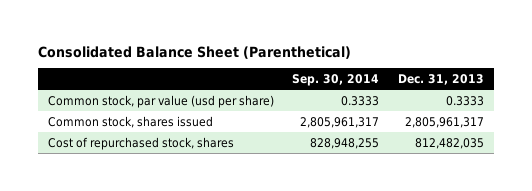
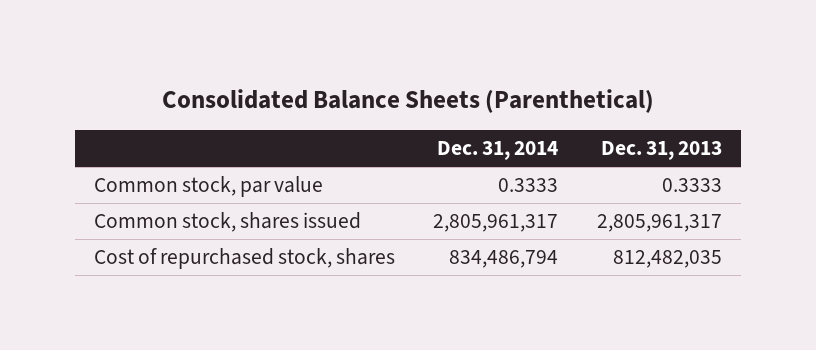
- Consolidated Balance Sheet (Parenthetical)
+ Consolidated Balance Sheets (Parenthetical)
- | Sep. 30, 2014 | Dec. 31, 2013
+ | Dec. 31, 2014 | Dec. 31, 2013
- Common stock, par value (usd per share) | 0.3333 | 0.3333
+ Common stock, par value | 0.3333 | 0.3333

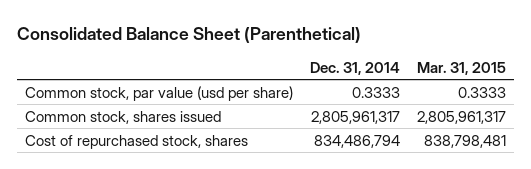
- Consolidated Balance Sheets (Parenthetical)
+ Consolidated Balance Sheet (Parenthetical)
- | Dec. 31, 2014 | Dec. 31, 2013
+ | Dec. 31, 2014 | Mar. 31, 2015
- Common stock, par value | 0.3333 | 0.3333
+ Common stock, par value (usd per share) | 0.3333 | 0.3333

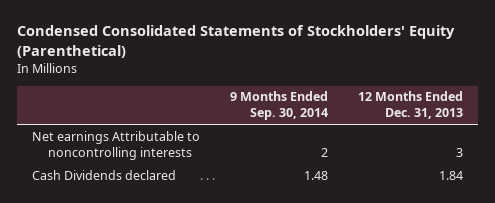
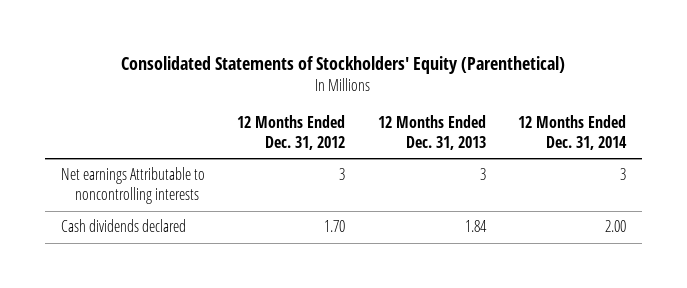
- Condensed Consolidated Statements of Stockholders' Equity (Parenthetical)
+ Consolidated Statements of Stockholders' Equity (Parenthetical)
- | 9 Months Ended Sep. 30, 2014 | 12 Months Ended Dec. 31, 2013
+ | 12 Months Ended Dec. 31, 2012 | 12 Months Ended Dec. 31, 2013 | 12 Months Ended Dec. 31, 2014
- Cash Dividends declared | 1.48 | 1.84
+ Cash dividends declared | 1.70 | 1.84 | 2.00

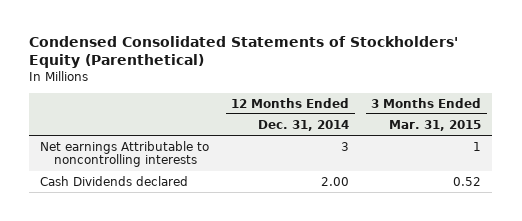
- Consolidated Statements of Stockholders' Equity (Parenthetical)
+ Condensed Consolidated Statements of Stockholders' Equity (Parenthetical)
- | 12 Months Ended Dec. 31, 2012 | 12 Months Ended Dec. 31, 2013 | 12 Months Ended Dec. 31, 2014
+ | 12 Months Ended Dec. 31, 2014 | 3 Months Ended Mar. 31, 2015
- Cash dividends declared | 1.70 | 1.84 | 2.00
+ Cash Dividends declared | 2.00 | 0.52

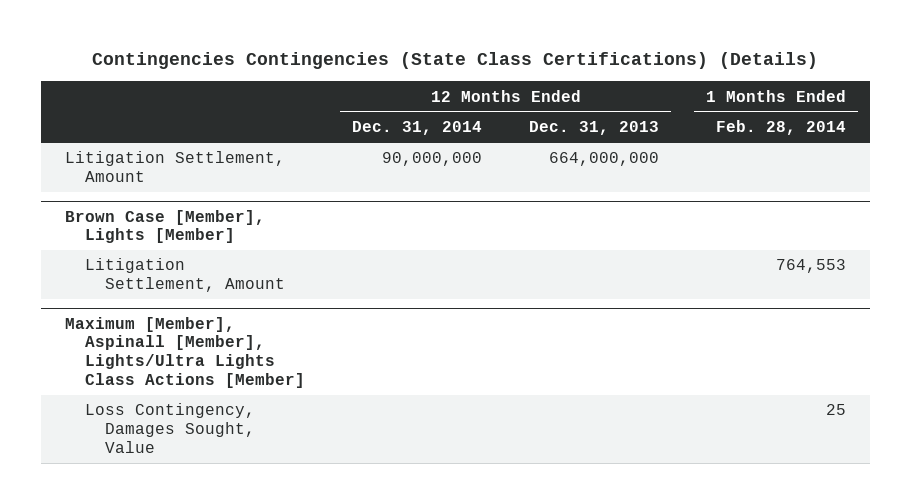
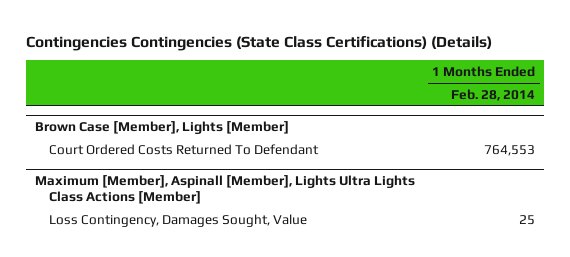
- | 12 Months Ended Dec. 31, 2014 | 12 Months Ended Dec. 31, 2013 | 1 Months Ended Feb. 28, 2014
+ | 1 Months Ended Feb. 28, 2014
- Litigation Settlement, Amount | 90,000,000 | 664,000,000 |
@ Brown Case [Member], Lights [Member]
- Litigation Settlement, Amount | | | 764,553
- Maximum [Member], Aspinall [Member], Lights/Ultra Lights Class Actions [Member]
@ Brown Case [Member], Lights [Member]
+ Court Ordered Costs Returned To Defendant | 764,553
+ Maximum [Member], Aspinall [Member], Lights Ultra Lights Class Actions [Member]

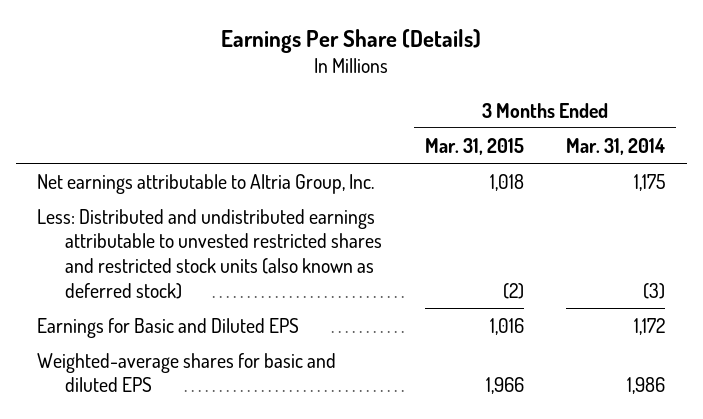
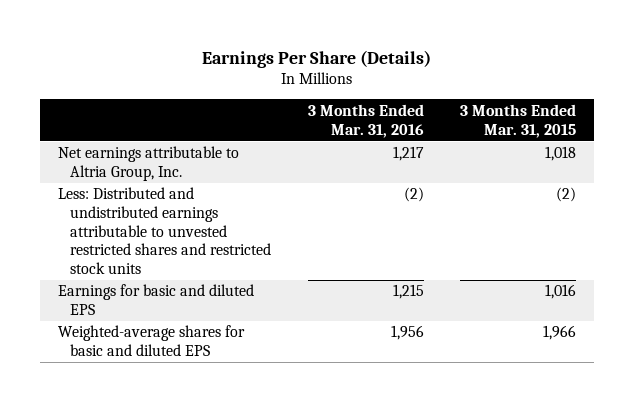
- | 3 Months Ended Mar. 31, 2015 | 3 Months Ended Mar. 31, 2014
+ | 3 Months Ended Mar. 31, 2016 | 3 Months Ended Mar. 31, 2015
- Less: Distributed and undistributed earnings attributable to unvested restricted shares and restricted stock units (also known as deferred stock) | (2) | (3)
- Earnings for Basic and Diluted EPS | 1,016 | 1,172
+ Less: Distributed and undistributed earnings attributable to unvested restricted shares and restricted stock units | (2) | (2)
+ Earnings for basic and diluted EPS | 1,215 | 1,016

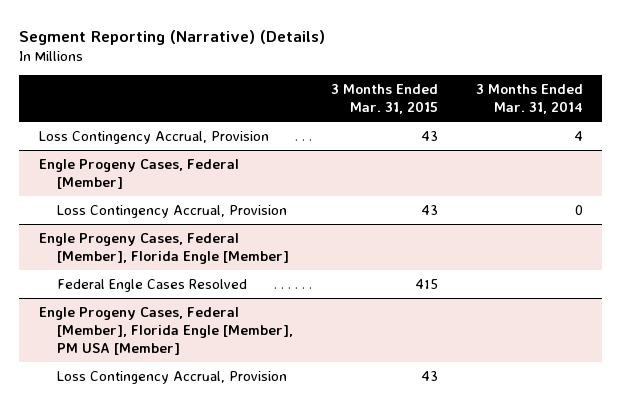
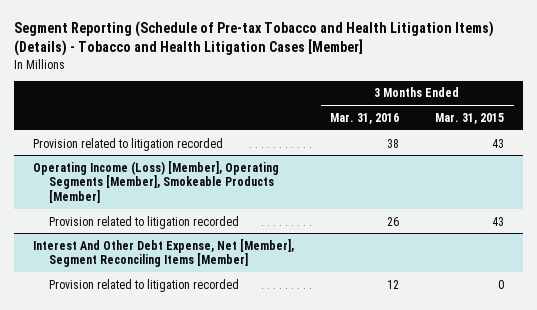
- Segment Reporting (Narrative) (Details)
+ Segment Reporting (Schedule of Pre-tax Tobacco and Health Litigation Items) (Details) - Tobacco and Health Litigation Cases [Member]
- | 3 Months Ended Mar. 31, 2015 | 3 Months Ended Mar. 31, 2014
+ | 3 Months Ended Mar. 31, 2016 | 3 Months Ended Mar. 31, 2015
- Loss Contingency Accrual, Provision | 43 | 4
- Engle Progeny Cases, Federal [Member]
- Loss Contingency Accrual, Provision | 43 | 0
- Engle Progeny Cases, Federal [Member], Florida Engle [Member]
- Federal Engle Cases Resolved | 415 |
- Engle Progeny Cases, Federal [Member], Florida Engle [Member], PM USA [Member]
- Loss Contingency Accrual, Provision | 43 |
+ Provision related to litigation recorded | 38 | 43
+ Operating Income (Loss) [Member], Operating Segments [Member], Smokeable Products [Member]
+ Provision related to litigation recorded | 26 | 43
+ Interest And Other Debt Expense, Net [Member], Segment Reconciling Items [Member]
+ Provision related to litigation recorded | 12 | 0

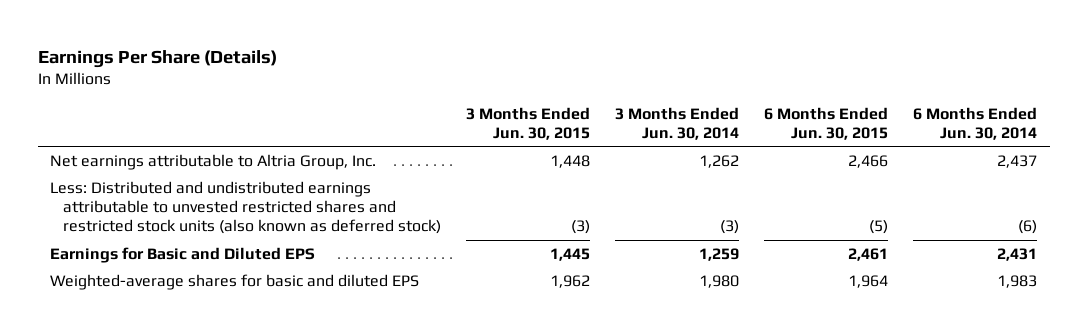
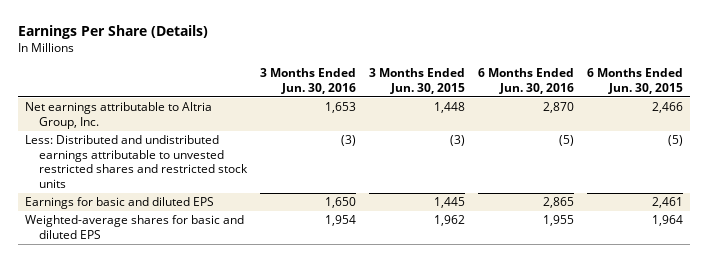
- | 3 Months Ended Jun. 30, 2015 | 3 Months Ended Jun. 30, 2014 | 6 Months Ended Jun. 30, 2015 | 6 Months Ended Jun. 30, 2014
+ | 3 Months Ended Jun. 30, 2016 | 3 Months Ended Jun. 30, 2015 | 6 Months Ended Jun. 30, 2016 | 6 Months Ended Jun. 30, 2015
- Less: Distributed and undistributed earnings attributable to unvested restricted shares and restricted stock units (also known as deferred stock) | (3) | (3) | (5) | (6)
- Earnings for Basic and Diluted EPS | 1,445 | 1,259 | 2,461 | 2,431
+ Less: Distributed and undistributed earnings attributable to unvested restricted shares and restricted stock units | (3) | (3) | (5) | (5)
+ Earnings for basic and diluted EPS | 1,650 | 1,445 | 2,865 | 2,461

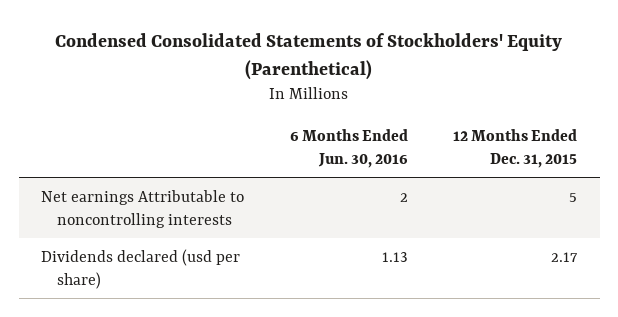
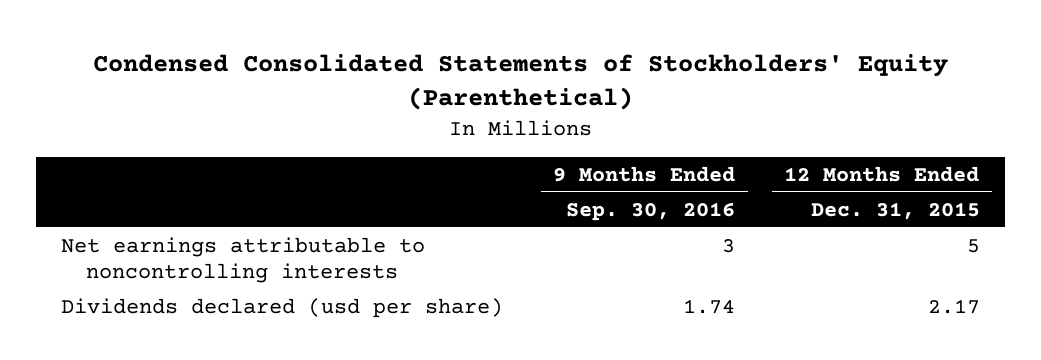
- | 6 Months Ended Jun. 30, 2016 | 12 Months Ended Dec. 31, 2015
+ | 9 Months Ended Sep. 30, 2016 | 12 Months Ended Dec. 31, 2015
- Net earnings Attributable to noncontrolling interests | 2 | 5
+ Net earnings attributable to noncontrolling interests | 3 | 5

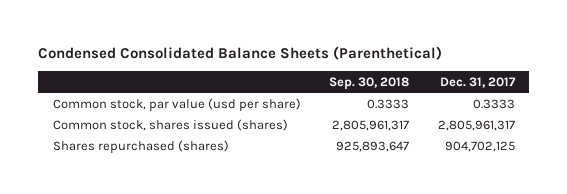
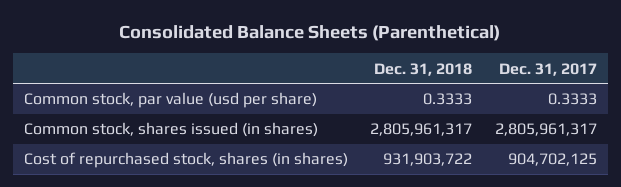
- Condensed Consolidated Balance Sheets (Parenthetical)
+ Consolidated Balance Sheets (Parenthetical)
- | Sep. 30, 2018 | Dec. 31, 2017
+ | Dec. 31, 2018 | Dec. 31, 2017
- Common stock, shares issued (shares) | 2,805,961,317 | 2,805,961,317
- Shares repurchased (shares) | 925,893,647 | 904,702,125
+ Common stock, shares issued (in shares) | 2,805,961,317 | 2,805,961,317
+ Cost of repurchased stock, shares (in shares) | 931,903,722 | 904,702,125

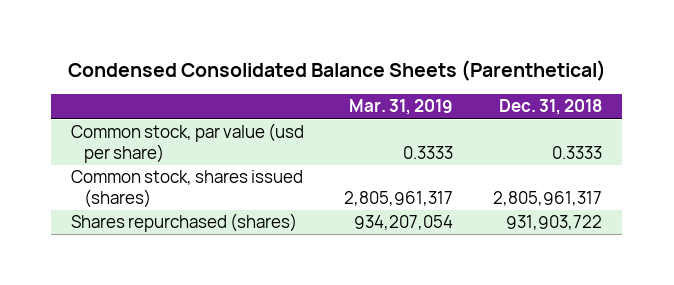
- Consolidated Balance Sheets (Parenthetical)
+ Condensed Consolidated Balance Sheets (Parenthetical)
- | Dec. 31, 2018 | Dec. 31, 2017
+ | Mar. 31, 2019 | Dec. 31, 2018
- Common stock, shares issued (in shares) | 2,805,961,317 | 2,805,961,317
- Cost of repurchased stock, shares (in shares) | 931,903,722 | 904,702,125
+ Common stock, shares issued (shares) | 2,805,961,317 | 2,805,961,317
+ Shares repurchased (shares) | 934,207,054 | 931,903,722

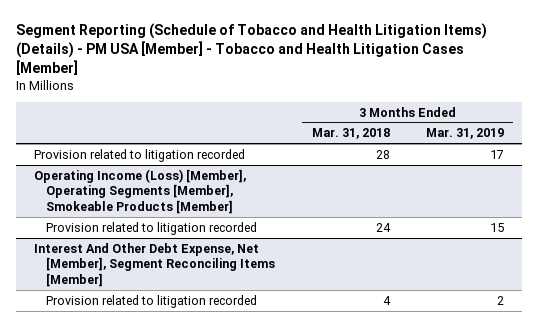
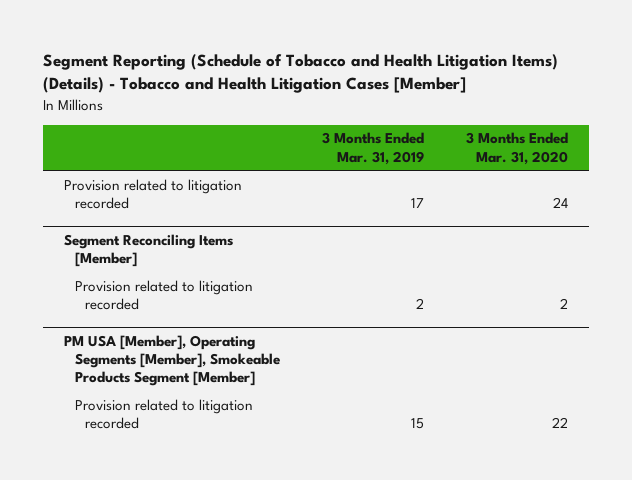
- Segment Reporting (Schedule of Tobacco and Health Litigation Items) (Details) - PM USA [Member] - Tobacco and Health Litigation Cases [Member]
+ Segment Reporting (Schedule of Tobacco and Health Litigation Items) (Details) - Tobacco and Health Litigation Cases [Member]
- | 3 Months Ended Mar. 31, 2018 | 3 Months Ended Mar. 31, 2019
+ | 3 Months Ended Mar. 31, 2019 | 3 Months Ended Mar. 31, 2020
- Operating Income (Loss) [Member], Operating Segments [Member], Smokeable Products [Member]
- Provision related to litigation recorded | 24 | 15
- Interest And Other Debt Expense, Net [Member], Segment Reconciling Items [Member]
+ Segment Reconciling Items [Member]
+ PM USA [Member], Operating Segments [Member], Smokeable Products Segment [Member]
+ Provision related to litigation recorded | 15 | 22

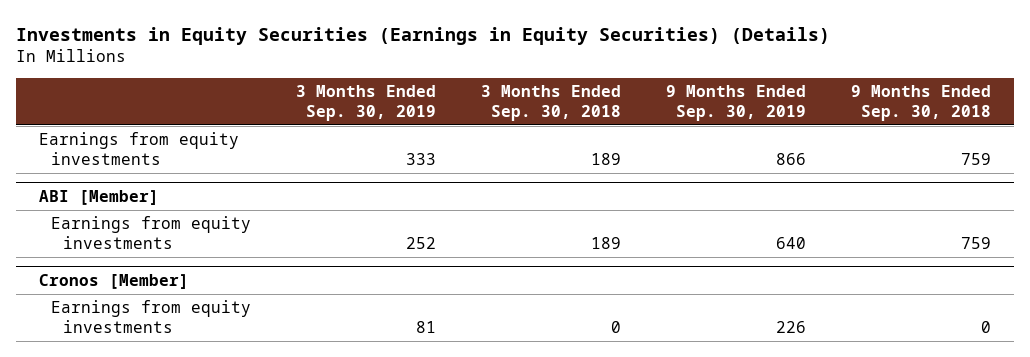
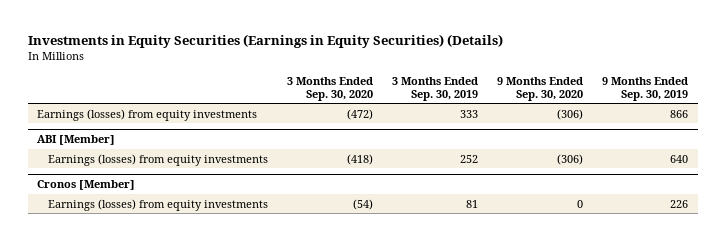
- | 3 Months Ended Sep. 30, 2019 | 3 Months Ended Sep. 30, 2018 | 9 Months Ended Sep. 30, 2019 | 9 Months Ended Sep. 30, 2018
+ | 3 Months Ended Sep. 30, 2020 | 3 Months Ended Sep. 30, 2019 | 9 Months Ended Sep. 30, 2020 | 9 Months Ended Sep. 30, 2019
- Earnings from equity investments | 333 | 189 | 866 | 759
+ Earnings (losses) from equity investments | (472) | 333 | (306) | 866
@ ABI [Member]
- Earnings from equity investments | 252 | 189 | 640 | 759
+ Earnings (losses) from equity investments | (418) | 252 | (306) | 640
@ Cronos [Member]
- Earnings from equity investments | 81 | 0 | 226 | 0
+ Earnings (losses) from equity investments | (54) | 81 | 0 | 226

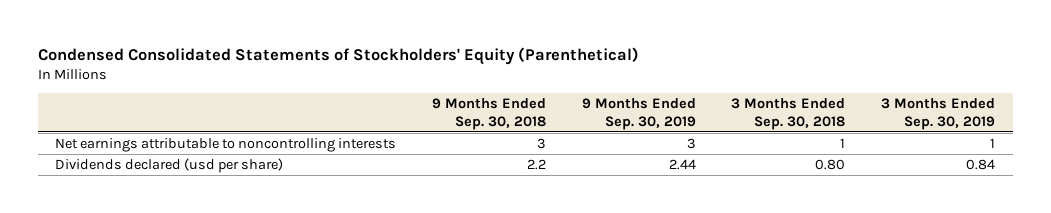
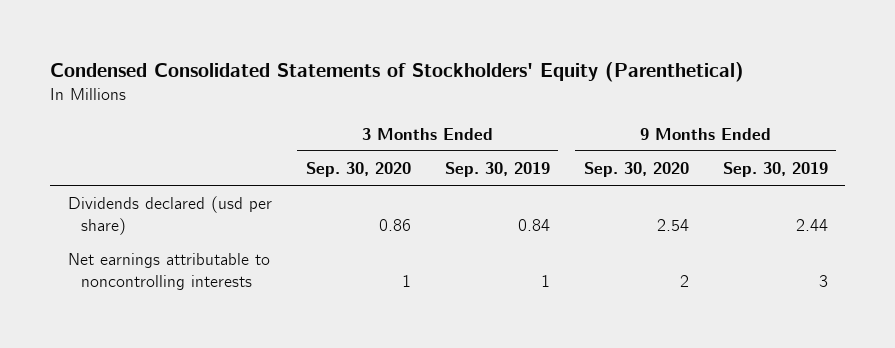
- | 9 Months Ended Sep. 30, 2018 | 9 Months Ended Sep. 30, 2019 | 3 Months Ended Sep. 30, 2018 | 3 Months Ended Sep. 30, 2019
+ | 3 Months Ended Sep. 30, 2020 | 3 Months Ended Sep. 30, 2019 | 9 Months Ended Sep. 30, 2020 | 9 Months Ended Sep. 30, 2019
moved down: Net earnings attributable to noncontrolling interests | 1 | 1 | 2 | 3

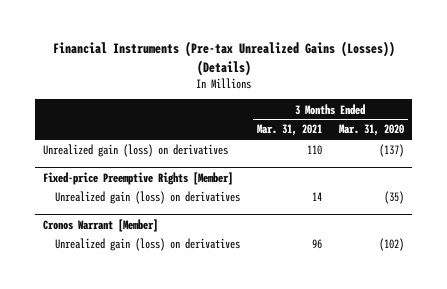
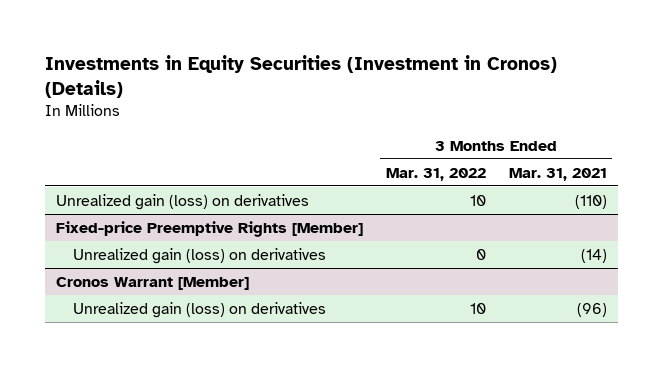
- Financial Instruments (Pre-tax Unrealized Gains (Losses)) (Details)
+ Investments in Equity Securities (Investment in Cronos) (Details)
- | 3 Months Ended Mar. 31, 2021 | 3 Months Ended Mar. 31, 2020
+ | 3 Months Ended Mar. 31, 2022 | 3 Months Ended Mar. 31, 2021
- Unrealized gain (loss) on derivatives | 110 | (137)
+ Unrealized gain (loss) on derivatives | 10 | (110)
@ Fixed-price Preemptive Rights [Member]
- Unrealized gain (loss) on derivatives | 14 | (35)
+ Unrealized gain (loss) on derivatives | 0 | (14)
@ Cronos Warrant [Member]
- Unrealized gain (loss) on derivatives | 96 | (102)
+ Unrealized gain (loss) on derivatives | 10 | (96)

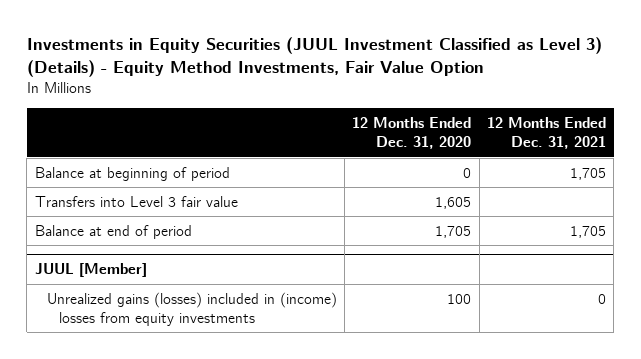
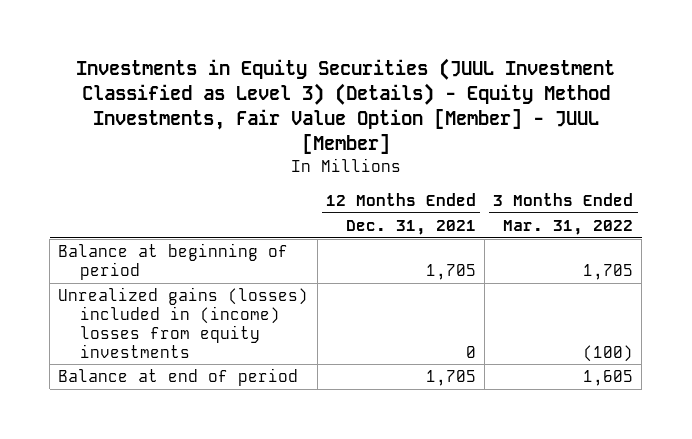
- Investments in Equity Securities (JUUL Investment Classified as Level 3) (Details) - Equity Method Investments, Fair Value Option
+ Investments in Equity Securities (JUUL Investment Classified as Level 3) (Details) - Equity Method Investments, Fair Value Option [Member] - JUUL [Member]
- | 12 Months Ended Dec. 31, 2020 | 12 Months Ended Dec. 31, 2021
+ | 12 Months Ended Dec. 31, 2021 | 3 Months Ended Mar. 31, 2022
- Transfers into Level 3 fair value | 1,605 |
- JUUL [Member]
moved down: Balance at end of period | 1,705 | 1,605

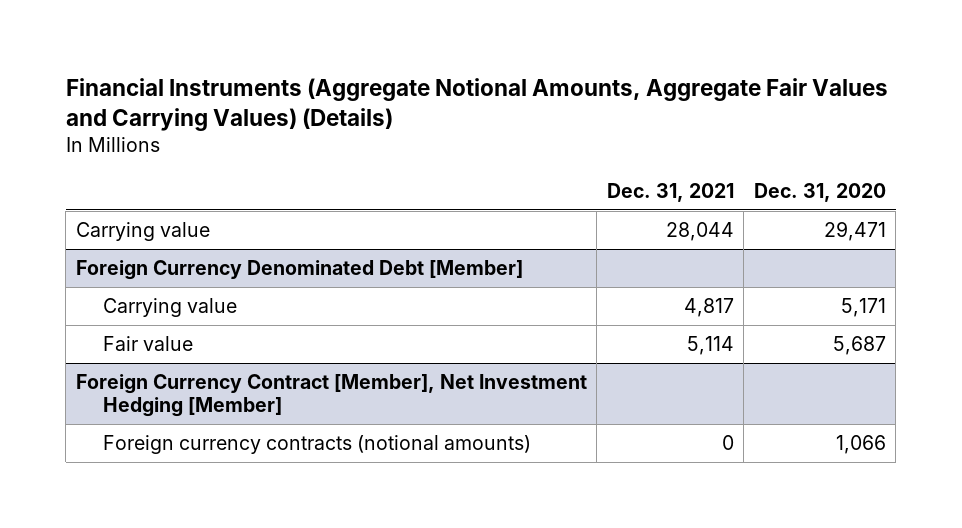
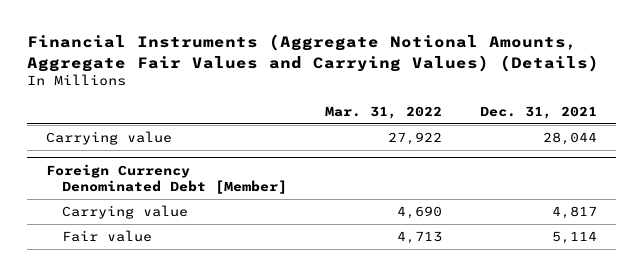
- | Dec. 31, 2021 | Dec. 31, 2020
+ | Mar. 31, 2022 | Dec. 31, 2021
- Foreign Currency Contract [Member], Net Investment Hedging [Member]
- Foreign currency contracts (notional amounts) | 0 | 1,066

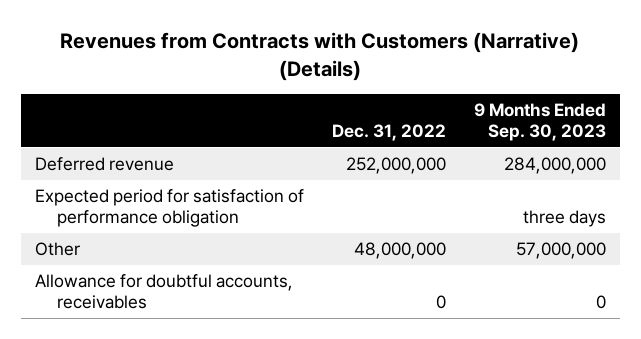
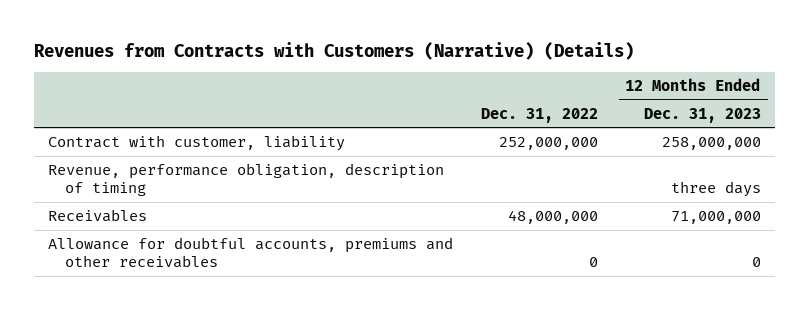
- | Dec. 31, 2022 | 9 Months Ended Sep. 30, 2023
+ | Dec. 31, 2022 | 12 Months Ended Dec. 31, 2023
- Deferred revenue | 252,000,000 | 284,000,000
- Expected period for satisfaction of performance obligation | | three days
- Other | 48,000,000 | 57,000,000
- Allowance for doubtful accounts, receivables | 0 | 0
+ Contract with customer, liability | 252,000,000 | 258,000,000
+ Revenue, performance obligation, description of timing | | three days
+ Receivables | 48,000,000 | 71,000,000
+ Allowance for doubtful accounts, premiums and other receivables | 0 | 0

